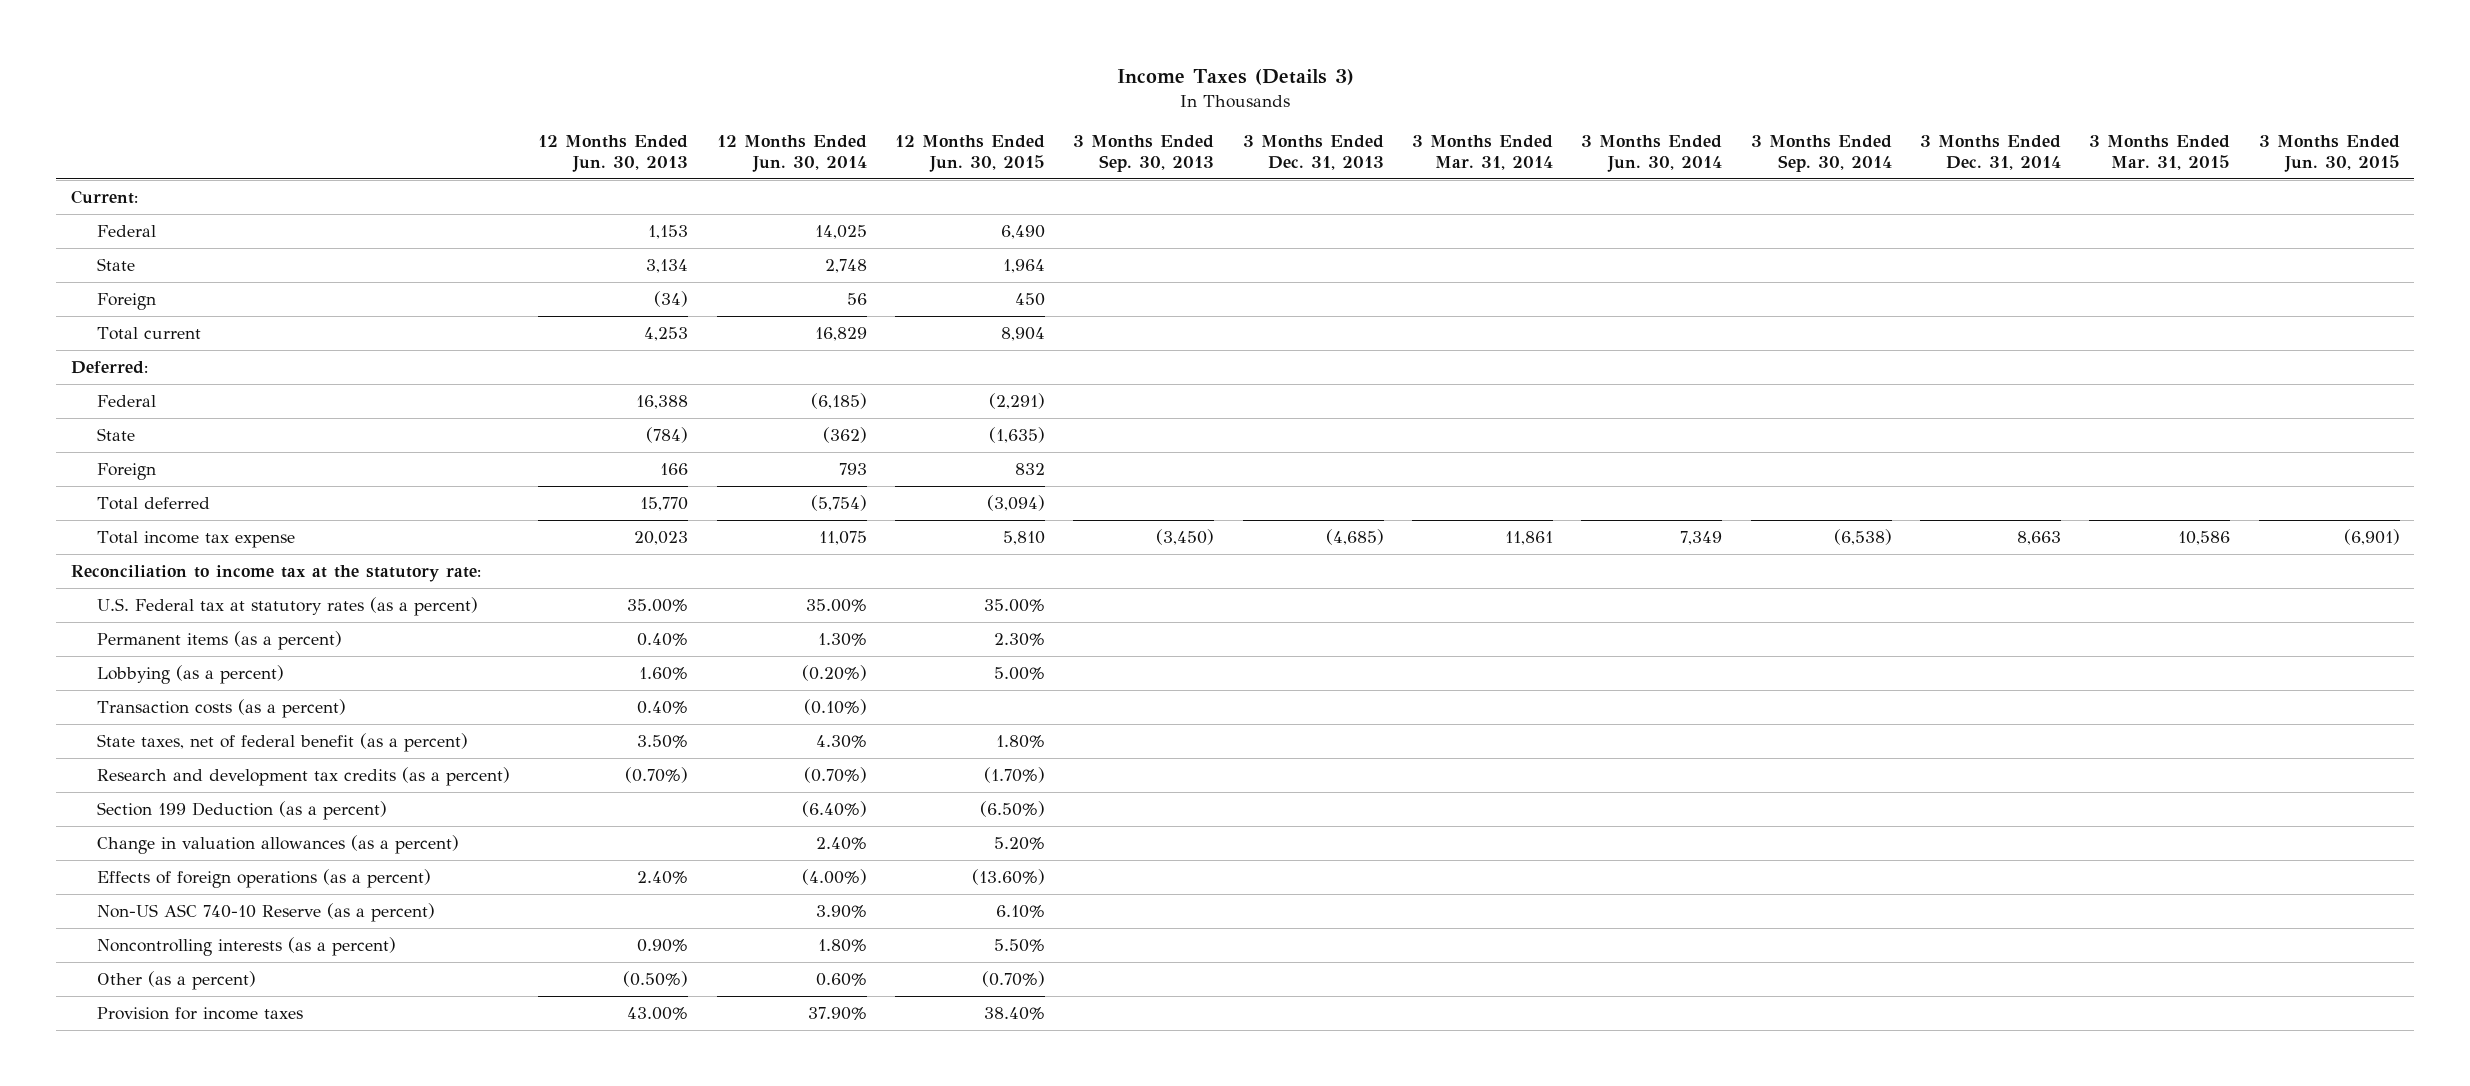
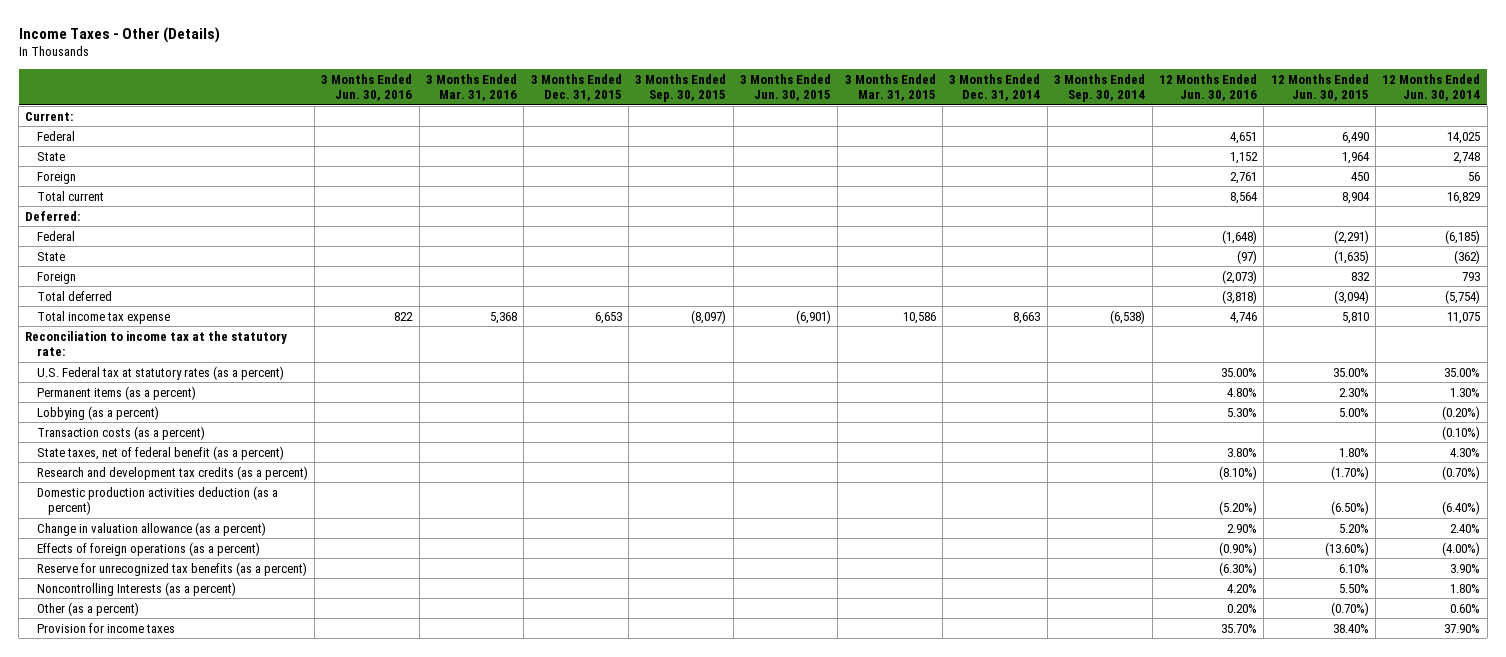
- Income Taxes (Details 3)
+ Income Taxes - Other (Details)
- | 12 Months Ended Jun. 30, 2013 | 12 Months Ended Jun. 30, 2014 | 12 Months Ended Jun. 30, 2015 | 3 Months Ended Sep. 30, 2013 | 3 Months Ended Dec. 31, 2013 | 3 Months Ended Mar. 31, 2014 | 3 Months Ended Jun. 30, 2014 | 3 Months Ended Sep. 30, 2014 | 3 Months Ended Dec. 31, 2014 | 3 Months Ended Mar. 31, 2015 | 3 Months Ended Jun. 30, 2015
+ | 3 Months Ended Jun. 30, 2016 | 3 Months Ended Mar. 31, 2016 | 3 Months Ended Dec. 31, 2015 | 3 Months Ended Sep. 30, 2015 | 3 Months Ended Jun. 30, 2015 | 3 Months Ended Mar. 31, 2015 | 3 Months Ended Dec. 31, 2014 | 3 Months Ended Sep. 30, 2014 | 12 Months Ended Jun. 30, 2016 | 12 Months Ended Jun. 30, 2015 | 12 Months Ended Jun. 30, 2014
- Section 199 Deduction (as a percent) | | (6.40%) | (6.50%) | | | | | | | |
- Change in valuation allowances (as a percent) | | 2.40% | 5.20% | | | | | | | |
+ Domestic production activities deduction (as a percent) | | | | | | | | | (5.20%) | (6.50%) | (6.40%)
+ Change in valuation allowance (as a percent) | | | | | | | | | 2.90% | 5.20% | 2.40%
- Non-US ASC 740-10 Reserve (as a percent) | | 3.90% | 6.10% | | | | | | | |
- Noncontrolling interests (as a percent) | 0.90% | 1.80% | 5.50% | | | | | | | |
+ Reserve for unrecognized tax benefits (as a percent) | | | | | | | | | (6.30%) | 6.10% | 3.90%
+ Noncontrolling Interests (as a percent) | | | | | | | | | 4.20% | 5.50% | 1.80%

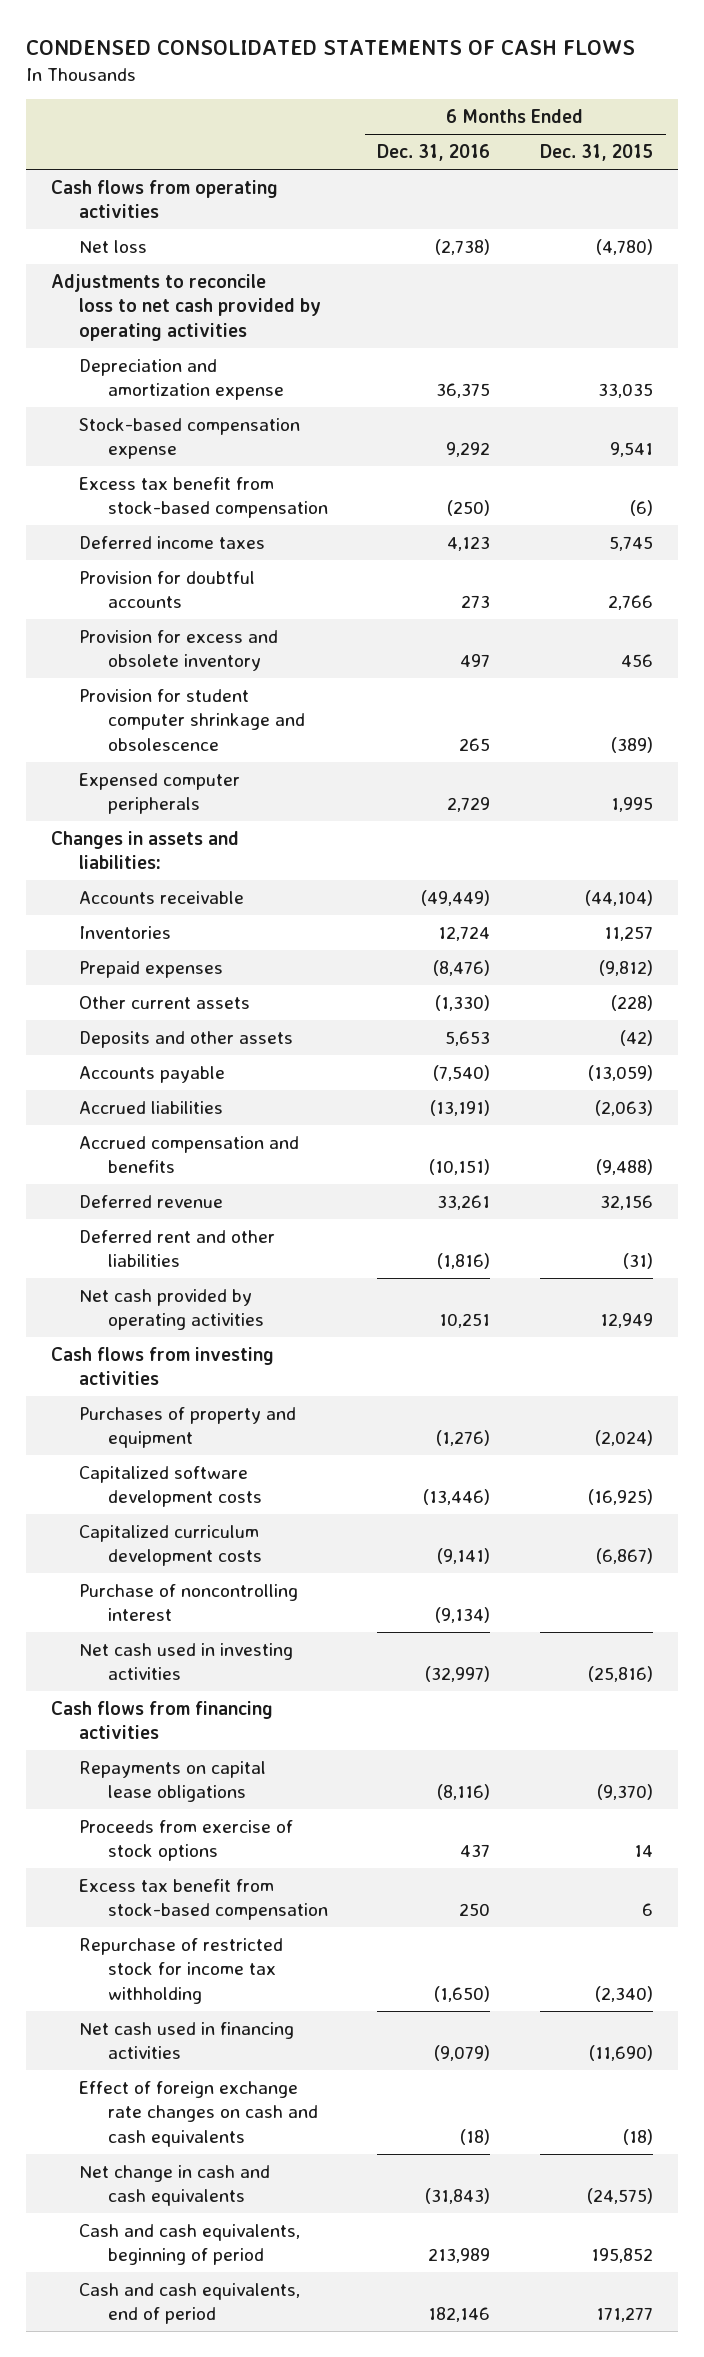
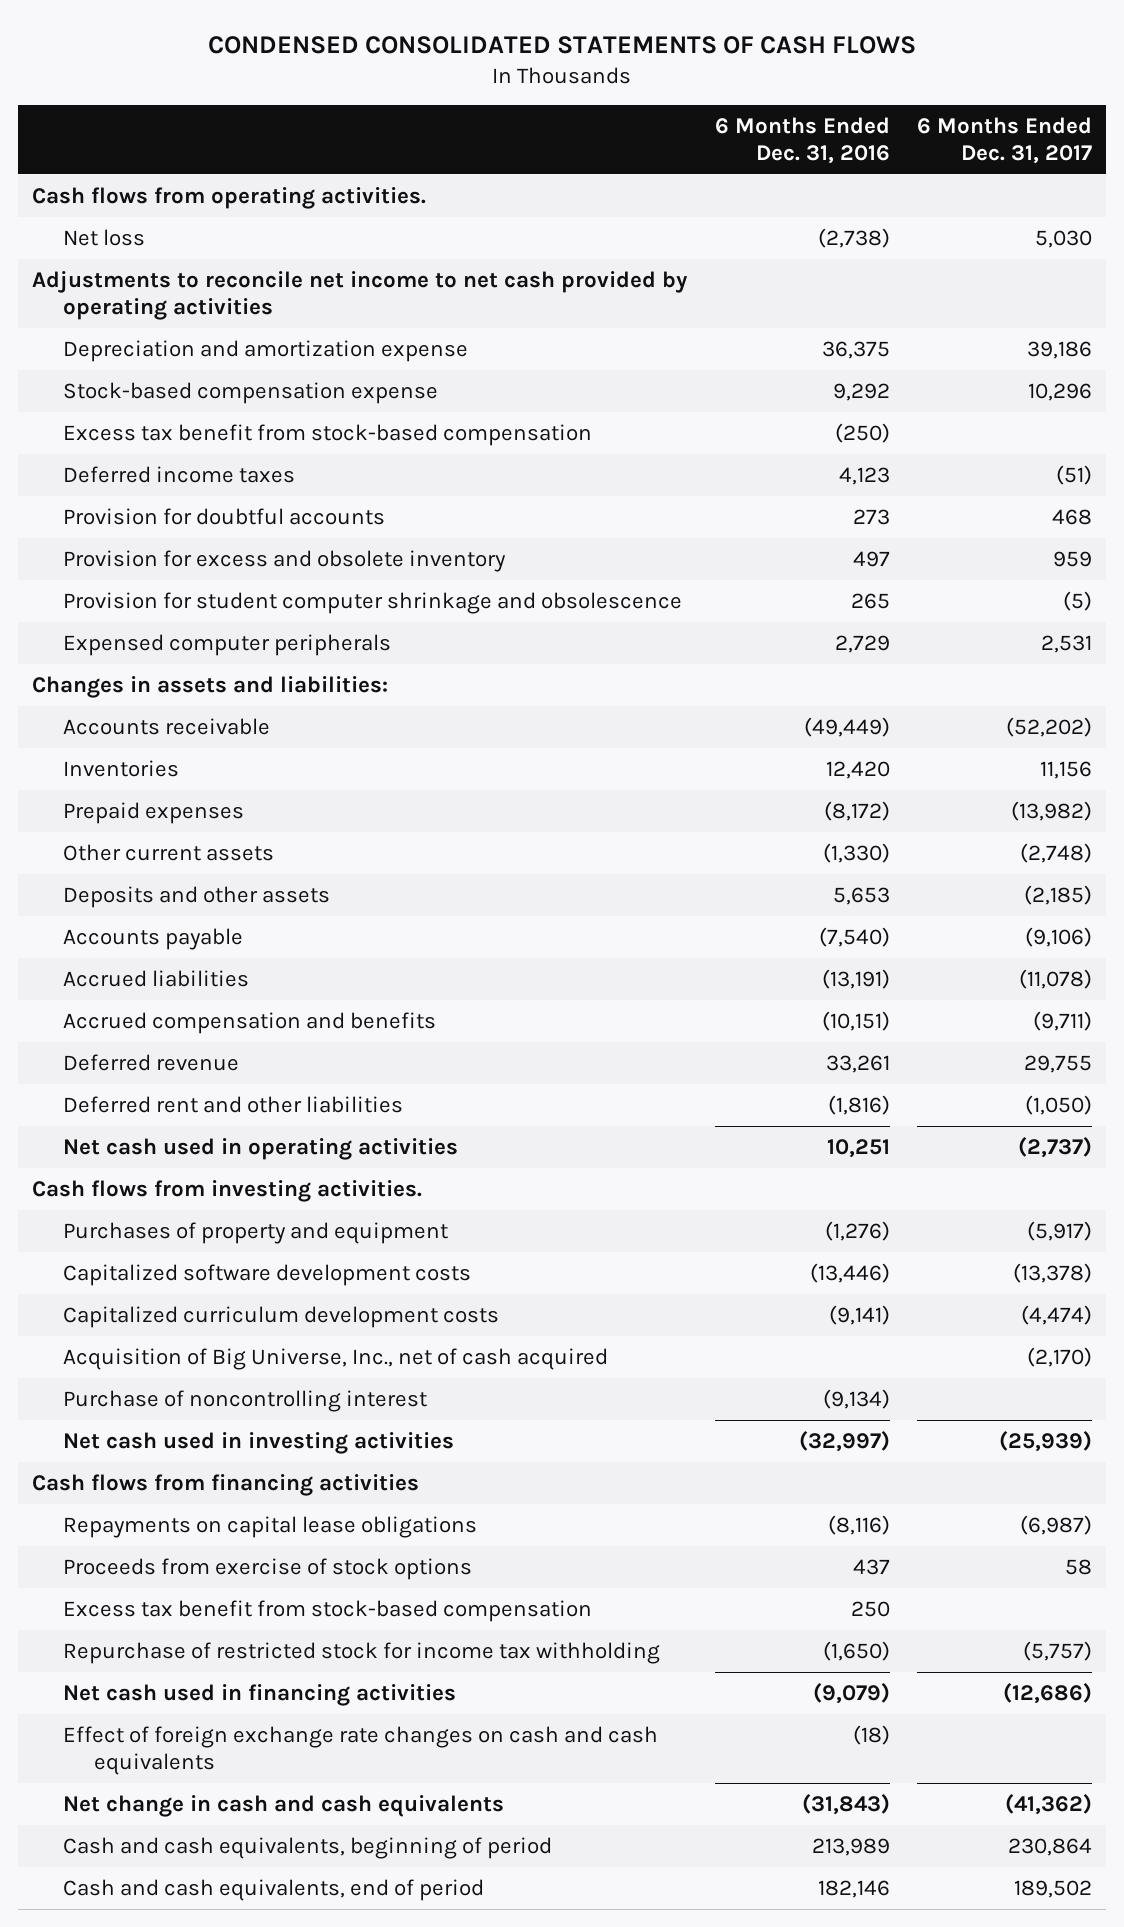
- | 6 Months Ended Dec. 31, 2016 | 6 Months Ended Dec. 31, 2015
+ | 6 Months Ended Dec. 31, 2016 | 6 Months Ended Dec. 31, 2017
- Cash flows from operating activities
+ Cash flows from operating activities.
- Adjustments to reconcile loss to net cash provided by operating activities
+ Adjustments to reconcile net income to net cash provided by operating activities
- Inventories | 12,724 | 11,257
- Prepaid expenses | (8,476) | (9,812)
+ Inventories | 12,420 | 11,156
+ Prepaid expenses | (8,172) | (13,982)
- Net cash provided by operating activities | 10,251 | 12,949
- Cash flows from investing activities
+ Net cash used in operating activities | 10,251 | (2,737)
+ Cash flows from investing activities.
+ Acquisition of Big Universe, Inc., net of cash acquired | | (2,170)

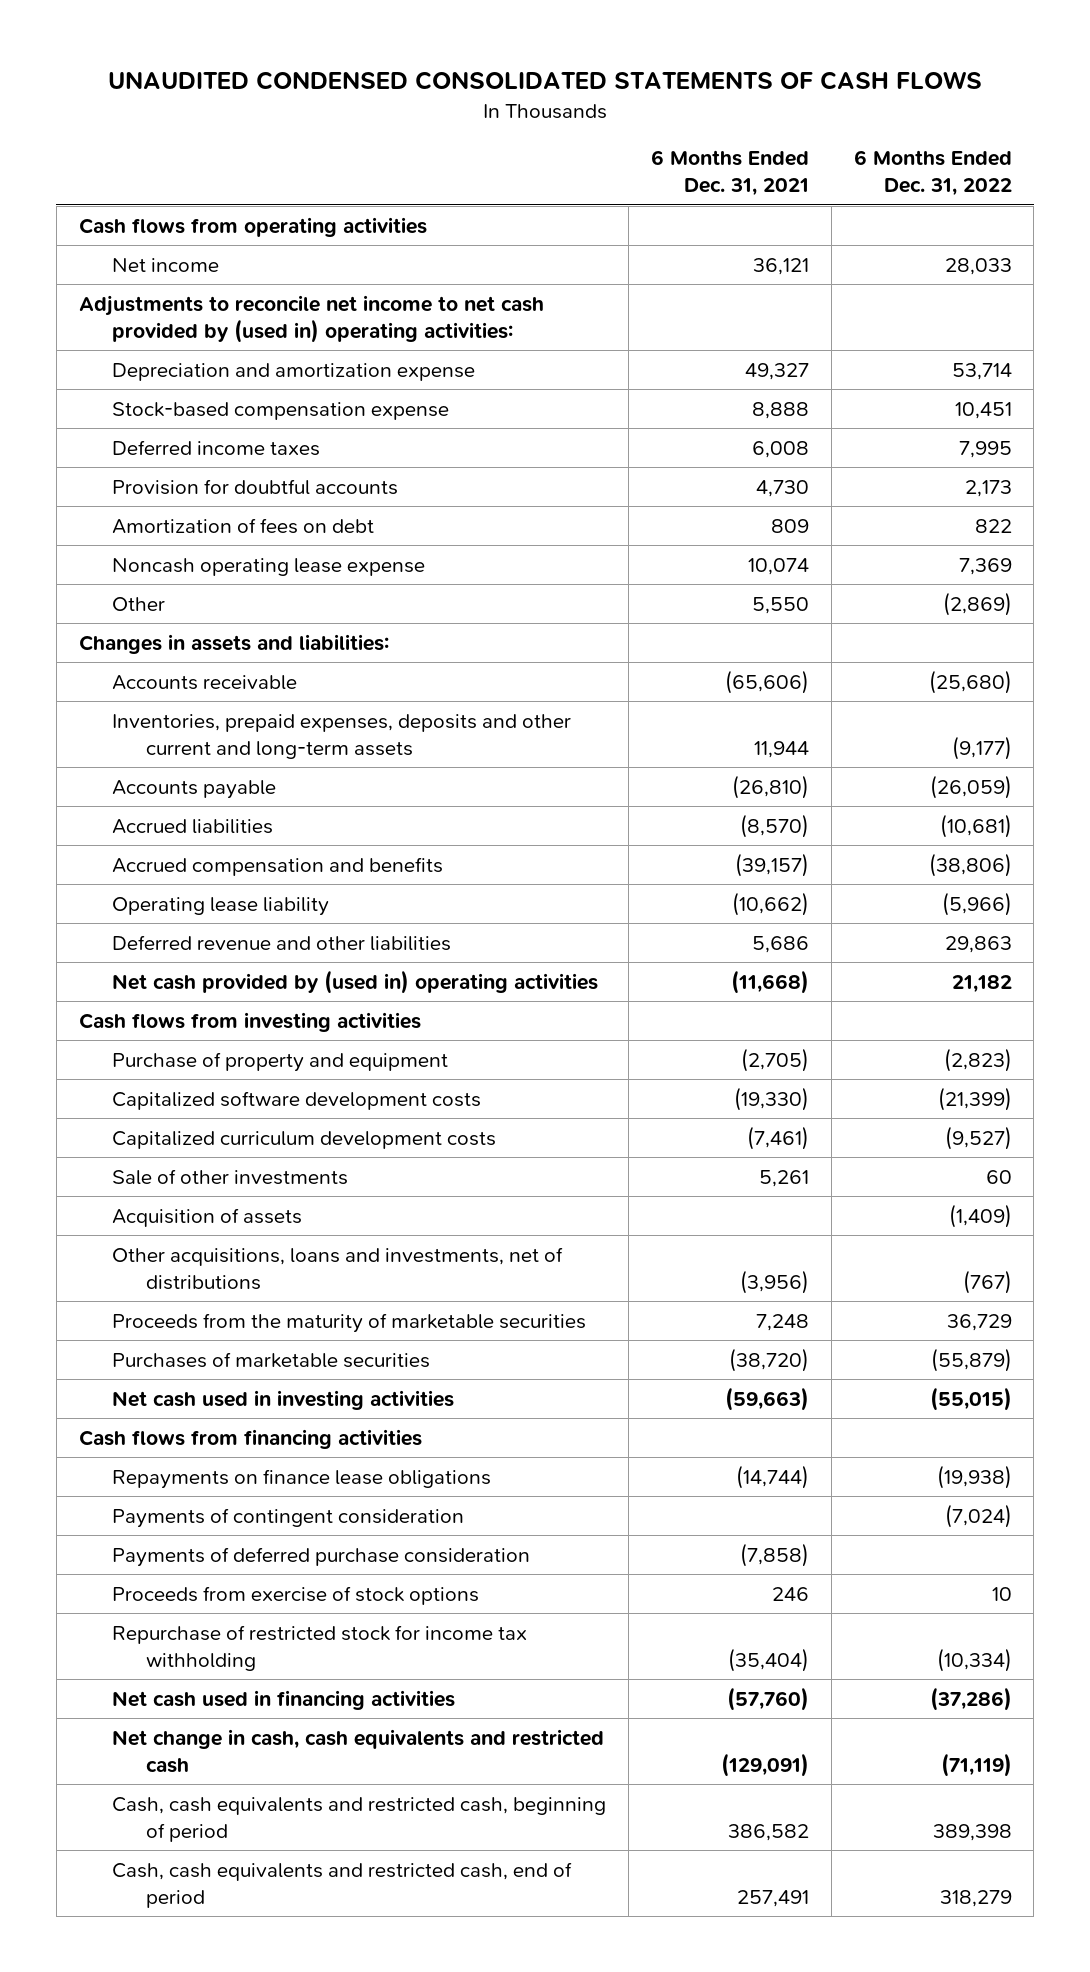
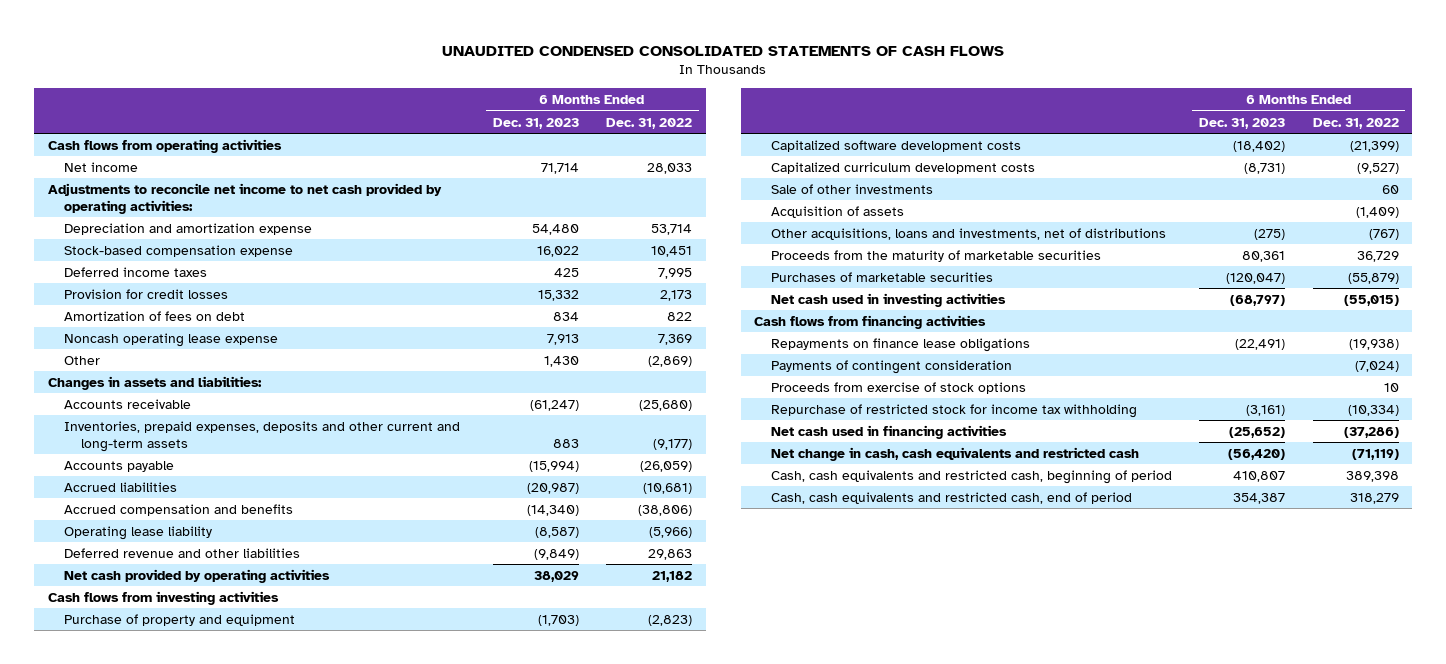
- | 6 Months Ended Dec. 31, 2021 | 6 Months Ended Dec. 31, 2022
+ | 6 Months Ended Dec. 31, 2023 | 6 Months Ended Dec. 31, 2022
- Adjustments to reconcile net income to net cash provided by (used in) operating activities:
+ Adjustments to reconcile net income to net cash provided by operating activities:
- Provision for doubtful accounts | 4,730 | 2,173
+ Provision for credit losses | 15,332 | 2,173
- Net cash provided by (used in) operating activities | (11,668) | 21,182
+ Net cash provided by operating activities | 38,029 | 21,182
- Payments of deferred purchase consideration | (7,858) |

